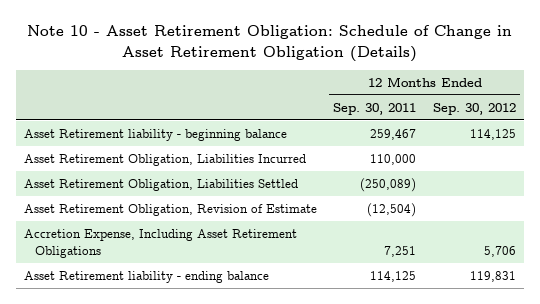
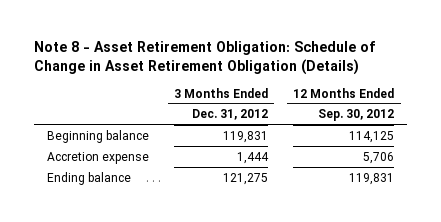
- Note 10 - Asset Retirement Obligation: Schedule of Change in Asset Retirement Obligation (Details)
+ Note 8 - Asset Retirement Obligation: Schedule of Change in Asset Retirement Obligation (Details)
- | 12 Months Ended Sep. 30, 2011 | 12 Months Ended Sep. 30, 2012
+ | 3 Months Ended Dec. 31, 2012 | 12 Months Ended Sep. 30, 2012
- Asset Retirement liability - beginning balance | 259,467 | 114,125
- Asset Retirement Obligation, Liabilities Incurred | 110,000 |
- Asset Retirement Obligation, Liabilities Settled | (250,089) |
- Asset Retirement Obligation, Revision of Estimate | (12,504) |
- Accretion Expense, Including Asset Retirement Obligations | 7,251 | 5,706
- Asset Retirement liability - ending balance | 114,125 | 119,831
+ Beginning balance | 119,831 | 114,125
+ Accretion expense | 1,444 | 5,706
+ Ending balance | 121,275 | 119,831

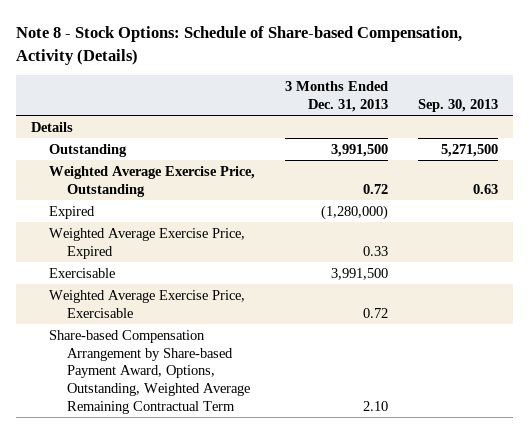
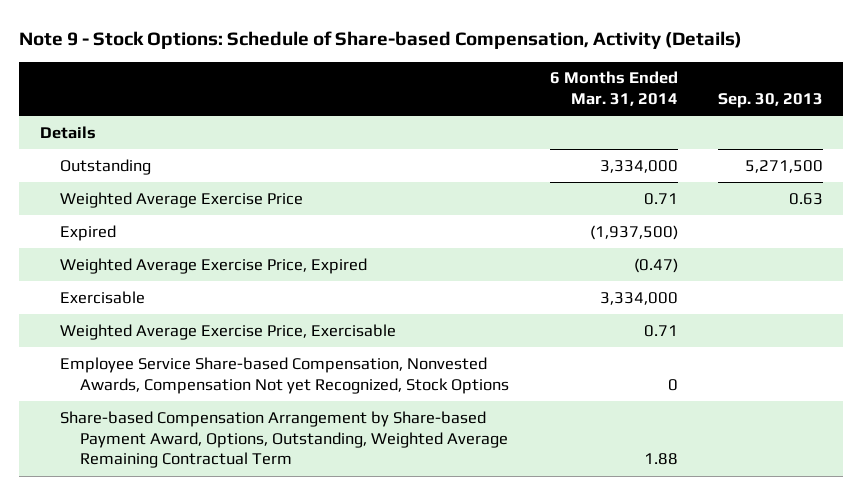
- Note 8 - Stock Options: Schedule of Share-based Compensation, Activity (Details)
+ Note 9 - Stock Options: Schedule of Share-based Compensation, Activity (Details)
- | 3 Months Ended Dec. 31, 2013 | Sep. 30, 2013
+ | 6 Months Ended Mar. 31, 2014 | Sep. 30, 2013
- Weighted Average Exercise Price, Outstanding | 0.72 | 0.63
+ Weighted Average Exercise Price | 0.71 | 0.63
+ Employee Service Share-based Compensation, Nonvested Awards, Compensation Not yet Recognized, Stock Options | 0 |

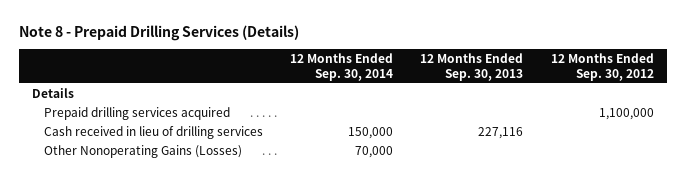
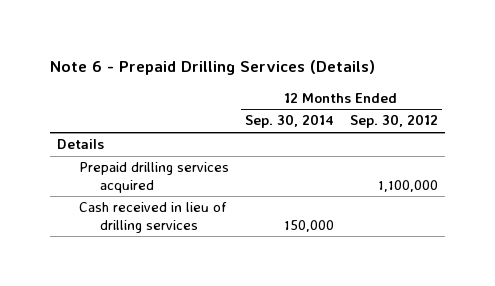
- Note 8 - Prepaid Drilling Services (Details)
+ Note 6 - Prepaid Drilling Services (Details)
- | 12 Months Ended Sep. 30, 2014 | 12 Months Ended Sep. 30, 2013 | 12 Months Ended Sep. 30, 2012
+ | 12 Months Ended Sep. 30, 2014 | 12 Months Ended Sep. 30, 2012
- Other Nonoperating Gains (Losses) | 70,000 | |

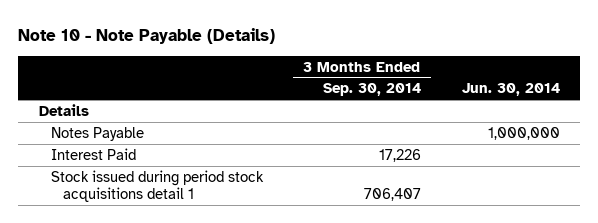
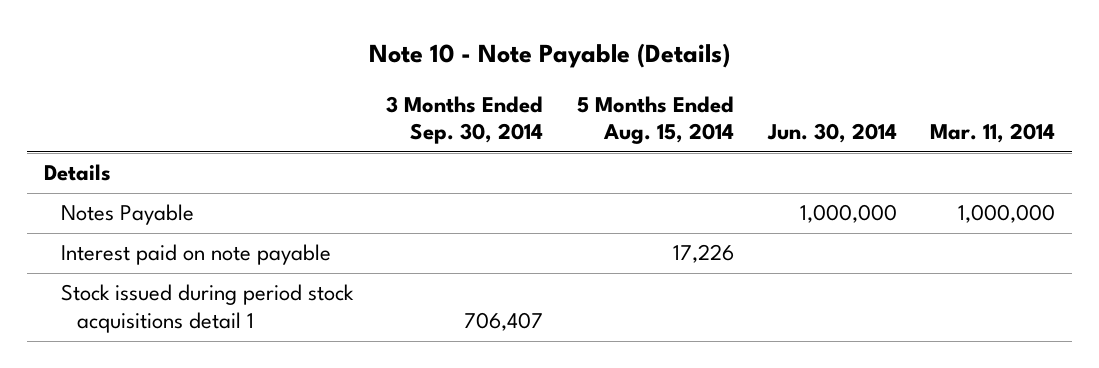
- | 3 Months Ended Sep. 30, 2014 | Jun. 30, 2014
+ | 3 Months Ended Sep. 30, 2014 | 5 Months Ended Aug. 15, 2014 | Jun. 30, 2014 | Mar. 11, 2014
- Interest Paid | 17,226 |
+ Interest paid on note payable | | 17,226 | |

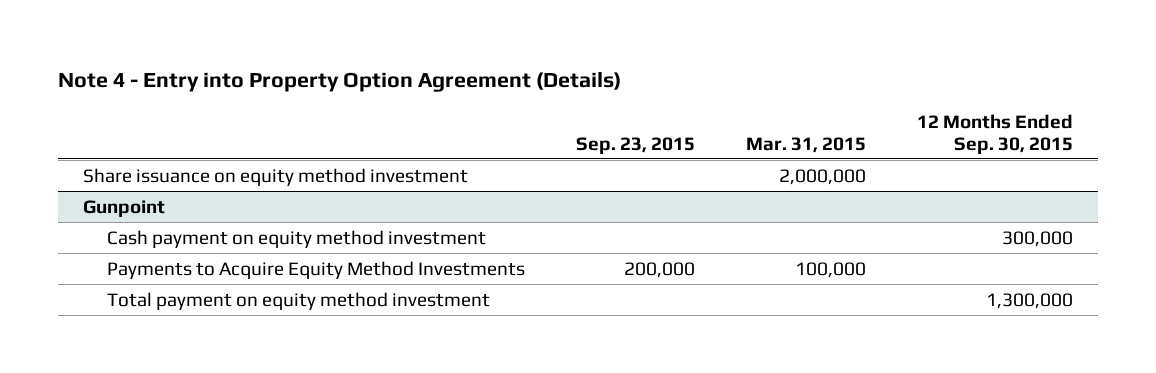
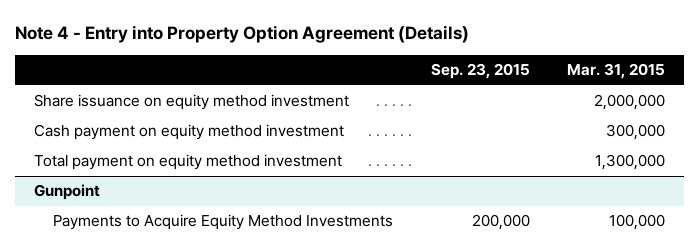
- | Sep. 23, 2015 | Mar. 31, 2015 | 12 Months Ended Sep. 30, 2015
+ | Sep. 23, 2015 | Mar. 31, 2015
+ Cash payment on equity method investment | | 300,000
+ Total payment on equity method investment | | 1,300,000
@ Gunpoint
- Cash payment on equity method investment | | | 300,000
- Total payment on equity method investment | | | 1,300,000

